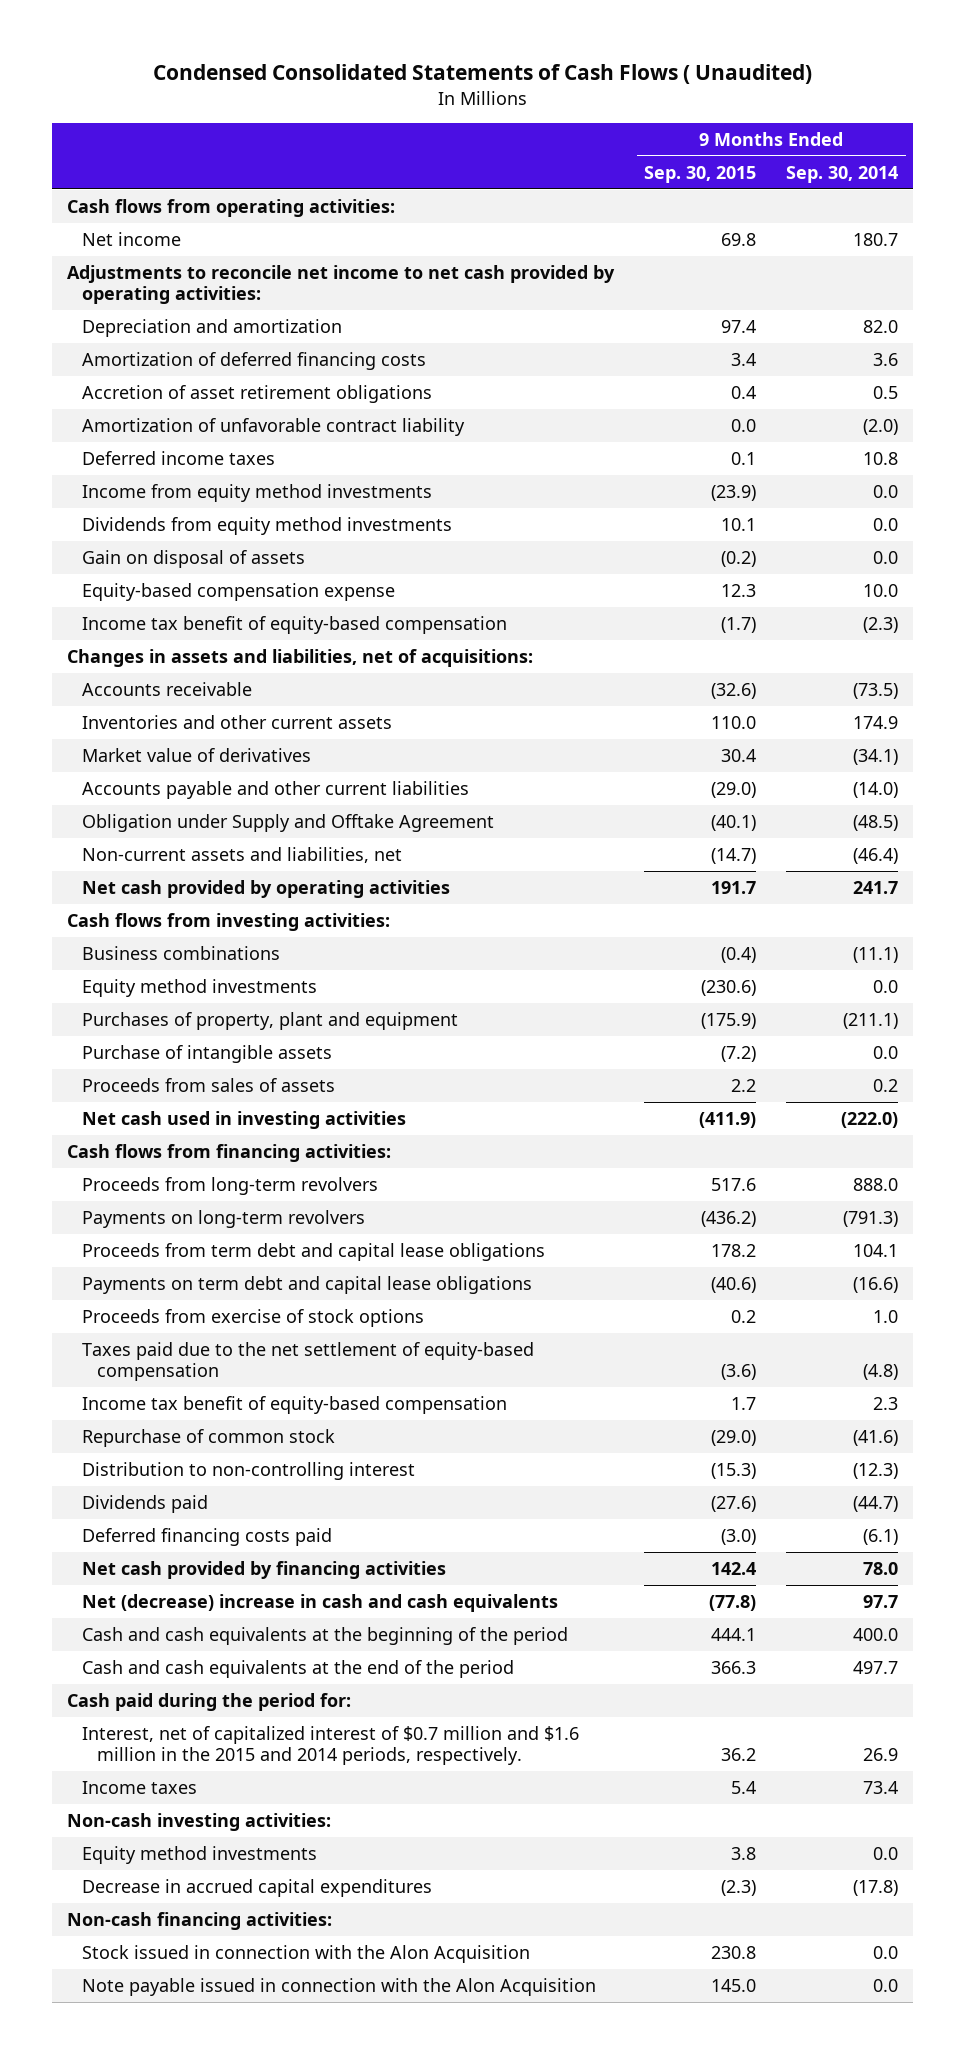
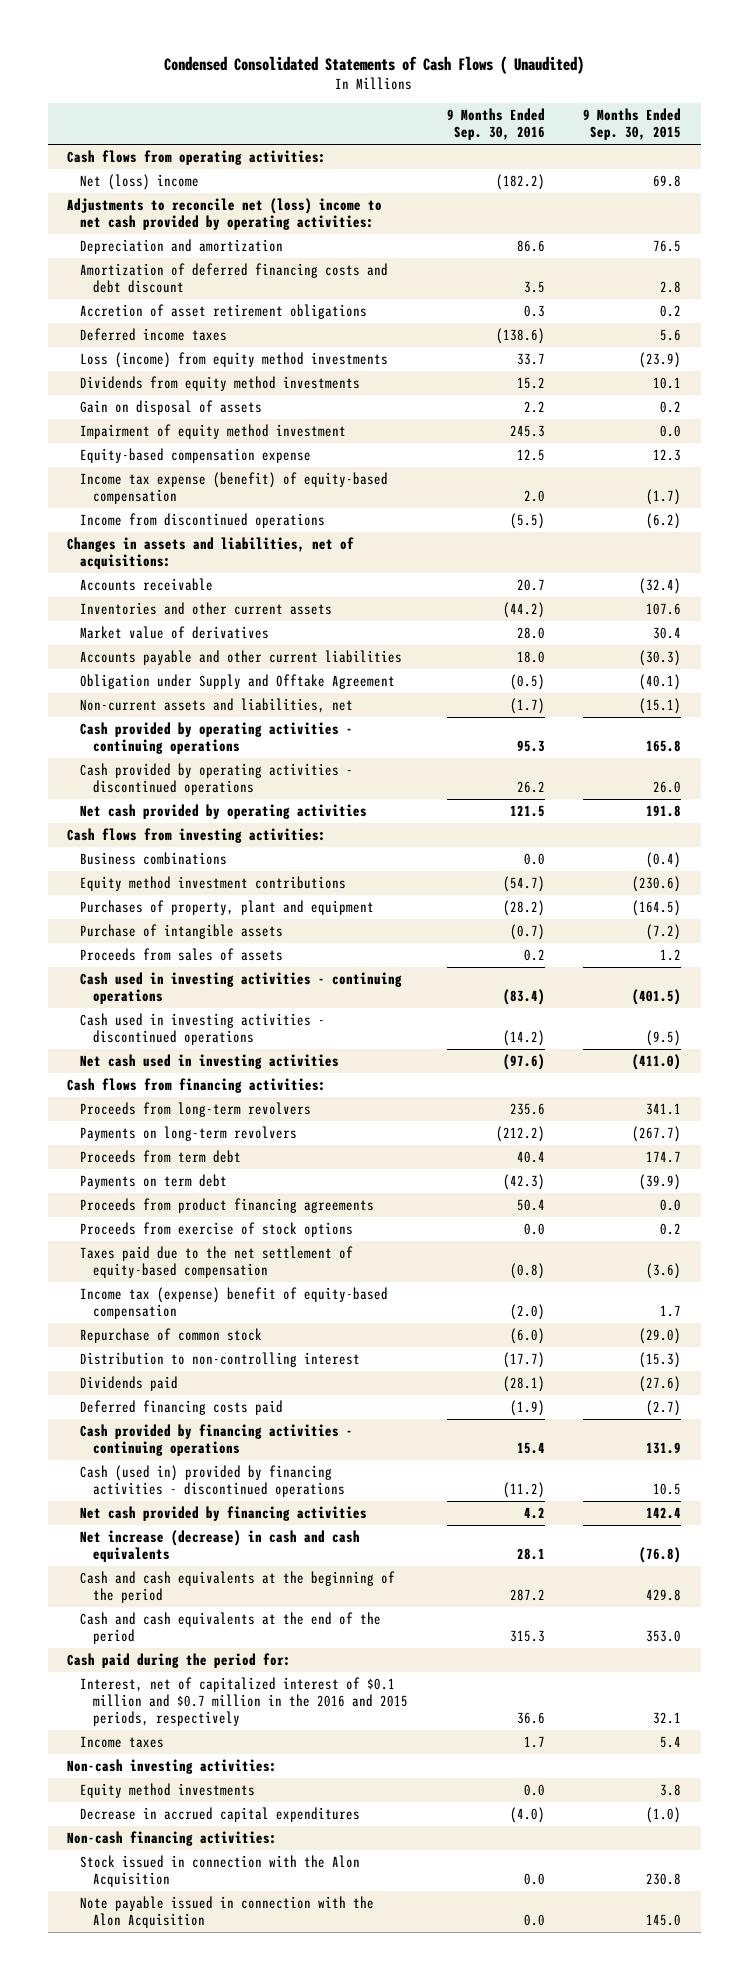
- | 9 Months Ended Sep. 30, 2015 | 9 Months Ended Sep. 30, 2014
+ | 9 Months Ended Sep. 30, 2016 | 9 Months Ended Sep. 30, 2015
- Net income | 69.8 | 180.7
- Adjustments to reconcile net income to net cash provided by operating activities:
- Depreciation and amortization | 97.4 | 82.0
- Amortization of deferred financing costs | 3.4 | 3.6
- Accretion of asset retirement obligations | 0.4 | 0.5
- Amortization of unfavorable contract liability | 0.0 | (2.0)
- Deferred income taxes | 0.1 | 10.8
- Income from equity method investments | (23.9) | 0.0
+ Net (loss) income | (182.2) | 69.8
+ Adjustments to reconcile net (loss) income to net cash provided by operating activities:
+ Depreciation and amortization | 86.6 | 76.5
+ Amortization of deferred financing costs and debt discount | 3.5 | 2.8
+ Accretion of asset retirement obligations | 0.3 | 0.2
+ Deferred income taxes | (138.6) | 5.6
+ Loss (income) from equity method investments | 33.7 | (23.9)
- Gain on disposal of assets | (0.2) | 0.0
+ Gain on disposal of assets | 2.2 | 0.2
+ Impairment of equity method investment | 245.3 | 0.0
- Income tax benefit of equity-based compensation | (1.7) | (2.3)
+ Income tax expense (benefit) of equity-based compensation | 2.0 | (1.7)
+ Income from discontinued operations | (5.5) | (6.2)
- Accounts receivable | (32.6) | (73.5)
- Inventories and other current assets | 110.0 | 174.9
+ Accounts receivable | 20.7 | (32.4)
+ Inventories and other current assets | (44.2) | 107.6
- Accounts payable and other current liabilities | (29.0) | (14.0)
+ Accounts payable and other current liabilities | 18.0 | (30.3)
- Non-current assets and liabilities, net | (14.7) | (46.4)
- Net cash provided by operating activities | 191.7 | 241.7
+ Non-current assets and liabilities, net | (1.7) | (15.1)
+ Cash provided by operating activities - continuing operations | 95.3 | 165.8
+ Cash provided by operating activities - discontinued operations | 26.2 | 26.0
+ Net cash provided by operating activities | 121.5 | 191.8
- Equity method investments | (230.6) | 0.0
- Purchases of property, plant and equipment | (175.9) | (211.1)
+ Equity method investment contributions | (54.7) | (230.6)
+ Purchases of property, plant and equipment | (28.2) | (164.5)
- Proceeds from sales of assets | 2.2 | 0.2
- Net cash used in investing activities | (411.9) | (222.0)
+ Proceeds from sales of assets | 0.2 | 1.2
+ Cash used in investing activities - continuing operations | (83.4) | (401.5)
+ Cash used in investing activities - discontinued operations | (14.2) | (9.5)
+ Net cash used in investing activities | (97.6) | (411.0)
- Proceeds from long-term revolvers | 517.6 | 888.0
- Payments on long-term revolvers | (436.2) | (791.3)
- Proceeds from term debt and capital lease obligations | 178.2 | 104.1
- Payments on term debt and capital lease obligations | (40.6) | (16.6)
+ Proceeds from long-term revolvers | 235.6 | 341.1
+ Payments on long-term revolvers | (212.2) | (267.7)
+ Proceeds from term debt | 40.4 | 174.7
+ Payments on term debt | (42.3) | (39.9)
+ Proceeds from product financing agreements | 50.4 | 0.0
- Income tax benefit of equity-based compensation | 1.7 | 2.3
+ Income tax (expense) benefit of equity-based compensation | (2.0) | 1.7
- Deferred financing costs paid | (3.0) | (6.1)
+ Deferred financing costs paid | (1.9) | (2.7)
+ Cash provided by financing activities - continuing operations | 15.4 | 131.9
+ Cash (used in) provided by financing activities - discontinued operations | (11.2) | 10.5
- Net (decrease) increase in cash and cash equivalents | (77.8) | 97.7
- Cash and cash equivalents at the beginning of the period | 444.1 | 400.0
- Cash and cash equivalents at the end of the period | 366.3 | 497.7
+ Net increase (decrease) in cash and cash equivalents | 28.1 | (76.8)
+ Cash and cash equivalents at the beginning of the period | 287.2 | 429.8
+ Cash and cash equivalents at the end of the period | 315.3 | 353.0
- Interest, net of capitalized interest of $0.7 million and $1.6 million in the 2015 and 2014 periods, respectively. | 36.2 | 26.9
+ Interest, net of capitalized interest of $0.1 million and $0.7 million in the 2016 and 2015 periods, respectively | 36.6 | 32.1
- Decrease in accrued capital expenditures | (2.3) | (17.8)
+ Decrease in accrued capital expenditures | (4.0) | (1.0)

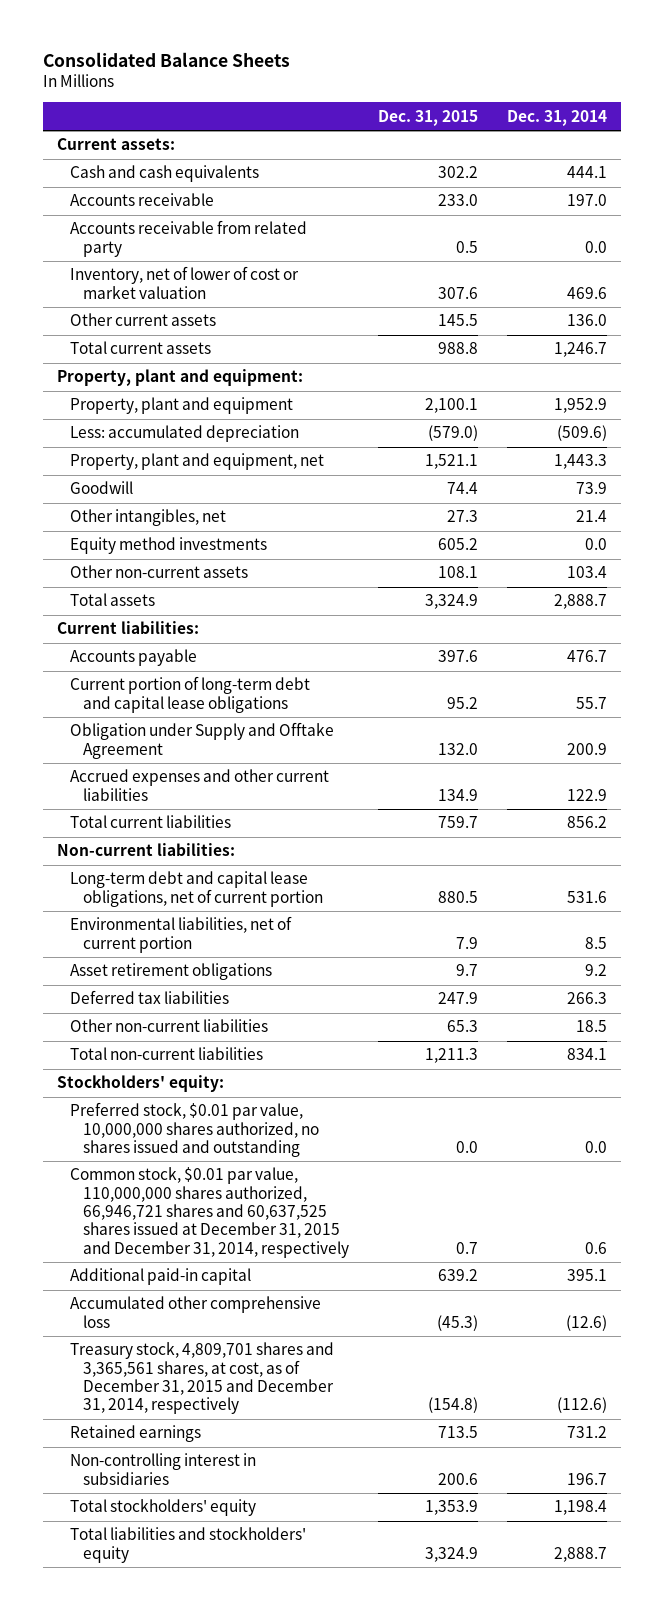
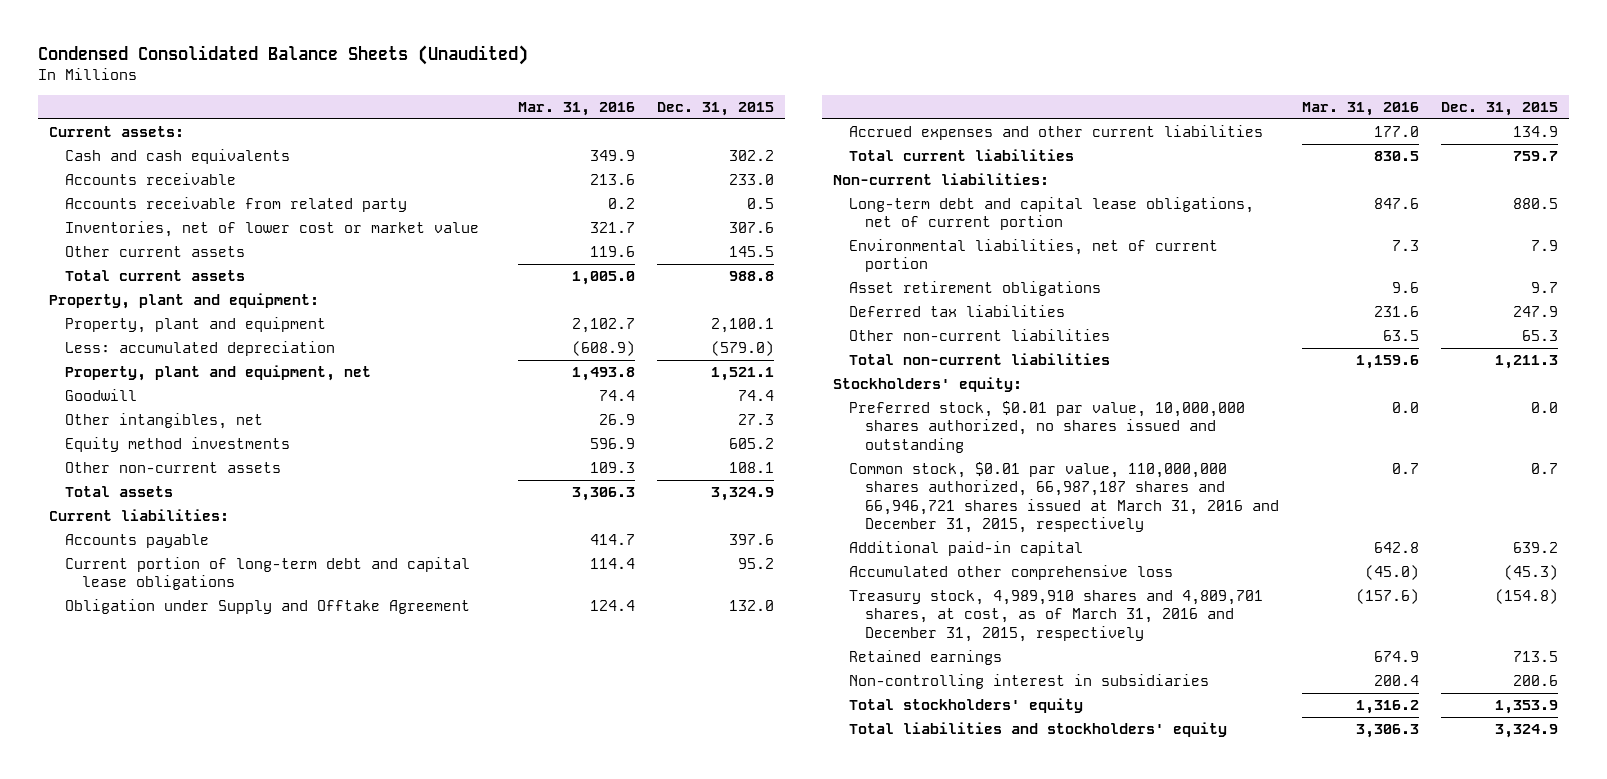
- Consolidated Balance Sheets
+ Condensed Consolidated Balance Sheets (Unaudited)
- | Dec. 31, 2015 | Dec. 31, 2014
+ | Mar. 31, 2016 | Dec. 31, 2015
- Inventory, net of lower of cost or market valuation | 307.6 | 469.6
+ Inventories, net of lower cost or market value | 321.7 | 307.6
- Common stock, $0.01 par value, 110,000,000 shares authorized, 66,946,721 shares and 60,637,525 shares issued at December 31, 2015 and December 31, 2014, respectively | 0.7 | 0.6
+ Common stock, $0.01 par value, 110,000,000 shares authorized, 66,987,187 shares and 66,946,721 shares issued at March 31, 2016 and December 31, 2015, respectively | 0.7 | 0.7
- Treasury stock, 4,809,701 shares and 3,365,561 shares, at cost, as of December 31, 2015 and December 31, 2014, respectively | (154.8) | (112.6)
+ Treasury stock, 4,989,910 shares and 4,809,701 shares, at cost, as of March 31, 2016 and December 31, 2015, respectively | (157.6) | (154.8)

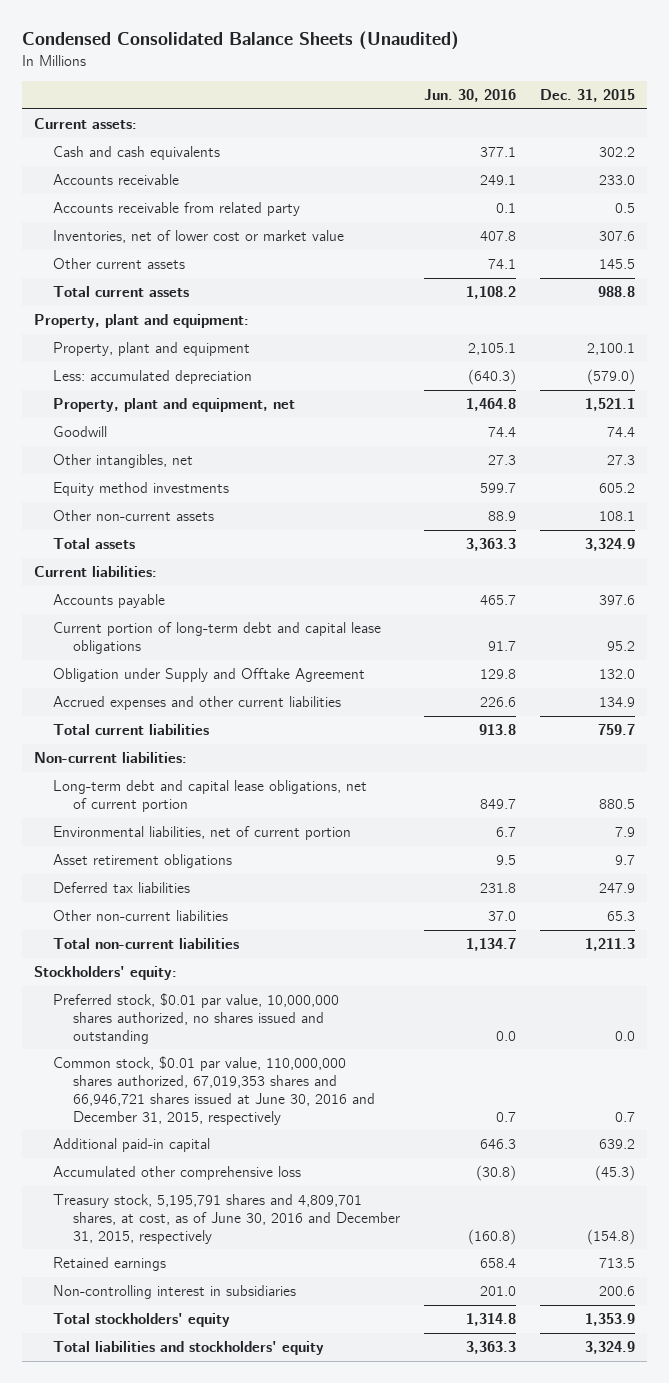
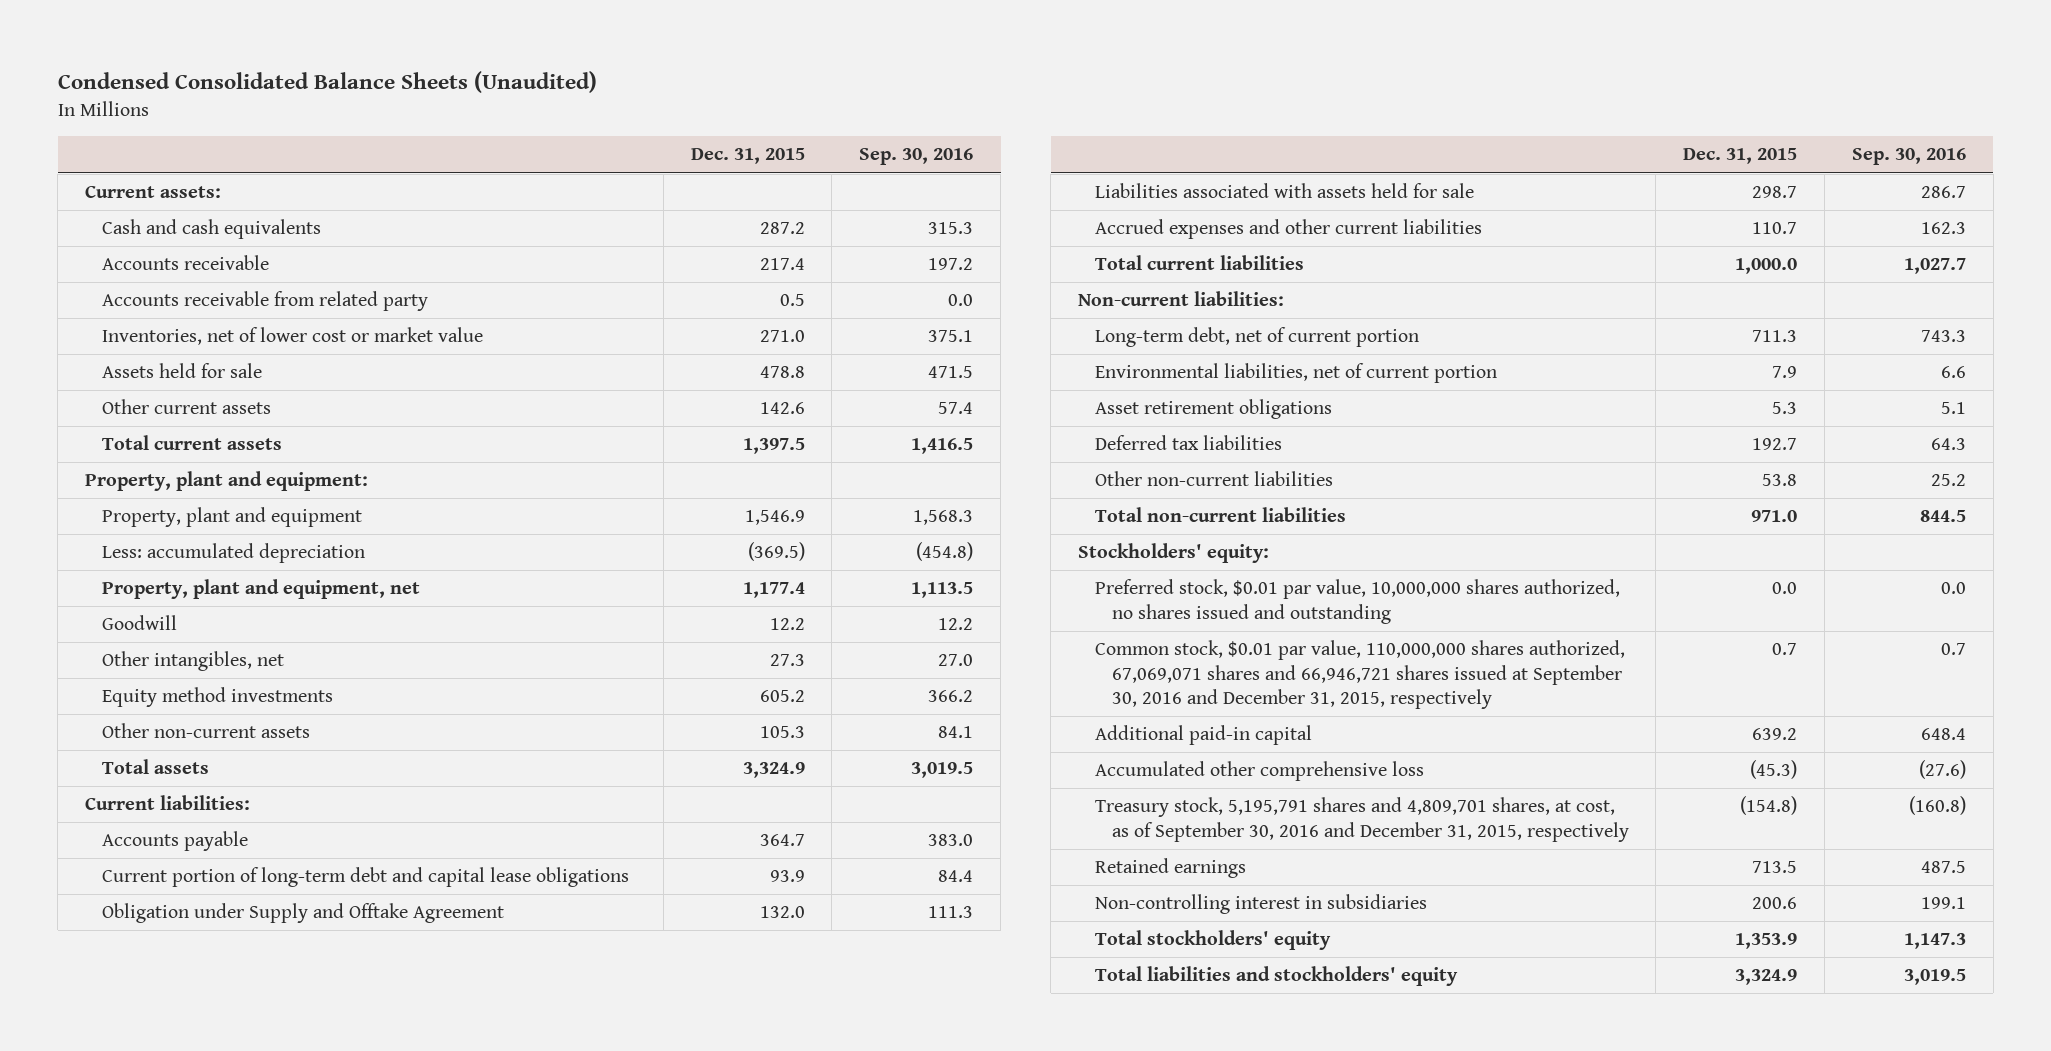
- | Jun. 30, 2016 | Dec. 31, 2015
+ | Dec. 31, 2015 | Sep. 30, 2016
- Cash and cash equivalents | 377.1 | 302.2
- Accounts receivable | 249.1 | 233.0
+ Cash and cash equivalents | 287.2 | 315.3
+ Accounts receivable | 217.4 | 197.2
- Inventories, net of lower cost or market value | 407.8 | 307.6
- Other current assets | 74.1 | 145.5
- Total current assets | 1,108.2 | 988.8
+ Inventories, net of lower cost or market value | 271.0 | 375.1
+ Assets held for sale | 478.8 | 471.5
+ Other current assets | 142.6 | 57.4
+ Total current assets | 1,397.5 | 1,416.5
- Property, plant and equipment | 2,105.1 | 2,100.1
- Less: accumulated depreciation | (640.3) | (579.0)
- Property, plant and equipment, net | 1,464.8 | 1,521.1
- Goodwill | 74.4 | 74.4
+ Property, plant and equipment | 1,546.9 | 1,568.3
+ Less: accumulated depreciation | (369.5) | (454.8)
+ Property, plant and equipment, net | 1,177.4 | 1,113.5
+ Goodwill | 12.2 | 12.2
- Other non-current assets | 88.9 | 108.1
+ Other non-current assets | 105.3 | 84.1
- Accounts payable | 465.7 | 397.6
- Current portion of long-term debt and capital lease obligations | 91.7 | 95.2
+ Accounts payable | 364.7 | 383.0
+ Current portion of long-term debt and capital lease obligations | 93.9 | 84.4
- Accrued expenses and other current liabilities | 226.6 | 134.9
- Total current liabilities | 913.8 | 759.7
+ Liabilities associated with assets held for sale | 298.7 | 286.7
+ Accrued expenses and other current liabilities | 110.7 | 162.3
+ Total current liabilities | 1,000.0 | 1,027.7
- Long-term debt and capital lease obligations, net of current portion | 849.7 | 880.5
+ Long-term debt, net of current portion | 711.3 | 743.3
- Asset retirement obligations | 9.5 | 9.7
- Deferred tax liabilities | 231.8 | 247.9
- Other non-current liabilities | 37.0 | 65.3
- Total non-current liabilities | 1,134.7 | 1,211.3
+ Asset retirement obligations | 5.3 | 5.1
+ Deferred tax liabilities | 192.7 | 64.3
+ Other non-current liabilities | 53.8 | 25.2
+ Total non-current liabilities | 971.0 | 844.5
- Common stock, $0.01 par value, 110,000,000 shares authorized, 67,019,353 shares and 66,946,721 shares issued at June 30, 2016 and December 31, 2015, respectively | 0.7 | 0.7
+ Common stock, $0.01 par value, 110,000,000 shares authorized, 67,069,071 shares and 66,946,721 shares issued at September 30, 2016 and December 31, 2015, respectively | 0.7 | 0.7
- Treasury stock, 5,195,791 shares and 4,809,701 shares, at cost, as of June 30, 2016 and December 31, 2015, respectively | (160.8) | (154.8)
+ Treasury stock, 5,195,791 shares and 4,809,701 shares, at cost, as of September 30, 2016 and December 31, 2015, respectively | (154.8) | (160.8)

